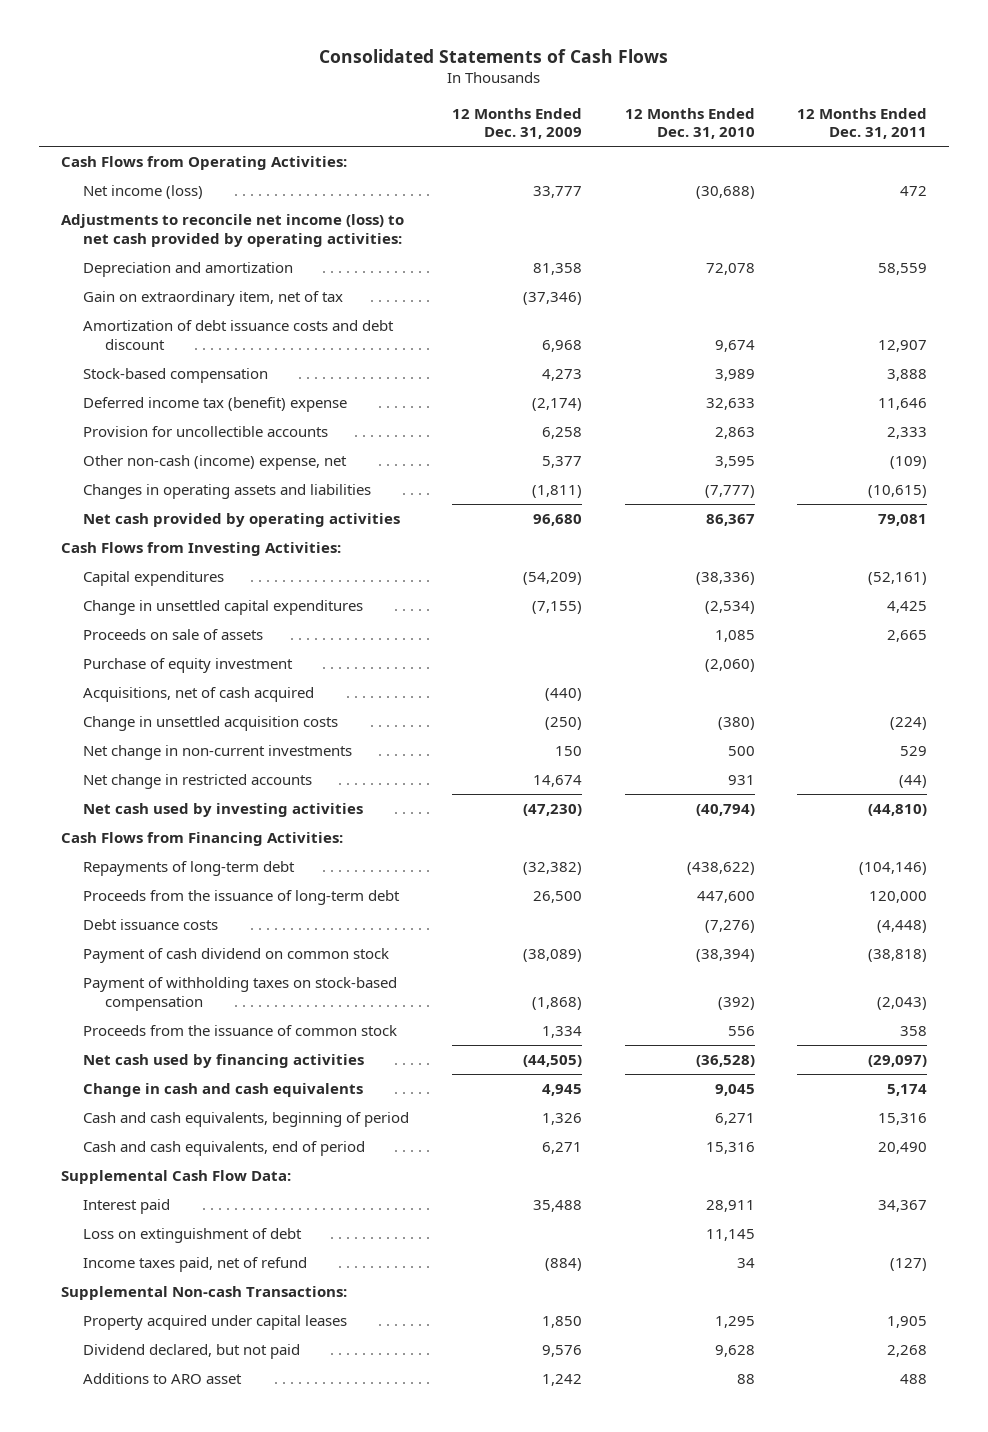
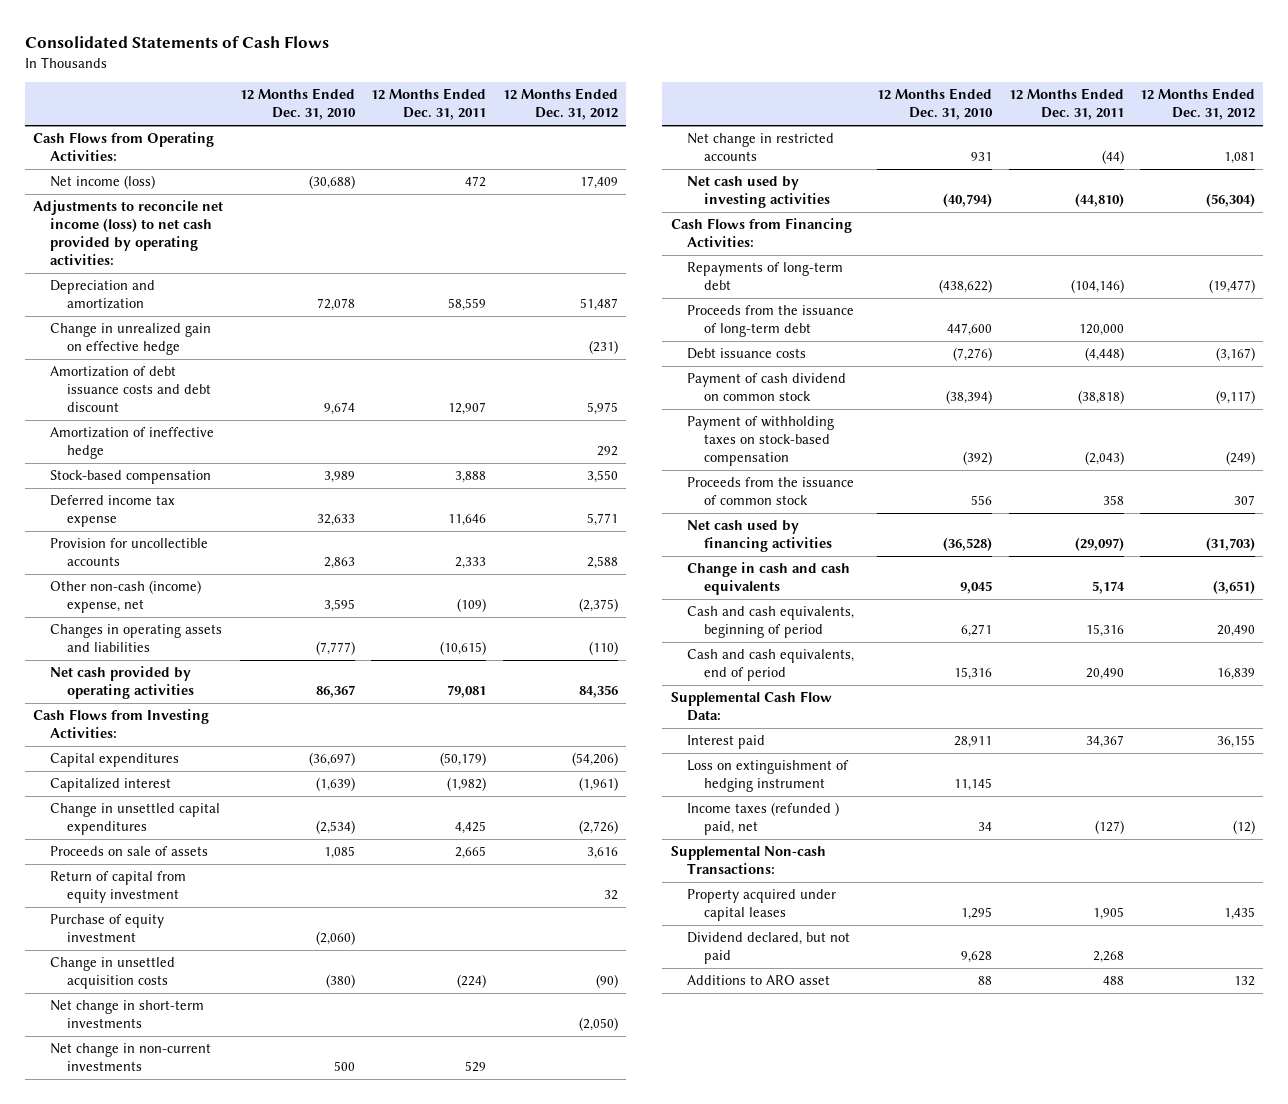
- | 12 Months Ended Dec. 31, 2009 | 12 Months Ended Dec. 31, 2010 | 12 Months Ended Dec. 31, 2011
+ | 12 Months Ended Dec. 31, 2010 | 12 Months Ended Dec. 31, 2011 | 12 Months Ended Dec. 31, 2012
- Gain on extraordinary item, net of tax | (37,346) | |
+ Change in unrealized gain on effective hedge | | | (231)
+ Amortization of ineffective hedge | | | 292
- Deferred income tax (benefit) expense | (2,174) | 32,633 | 11,646
+ Deferred income tax expense | 32,633 | 11,646 | 5,771
- Capital expenditures | (54,209) | (38,336) | (52,161)
+ Capital expenditures | (36,697) | (50,179) | (54,206)
+ Capitalized interest | (1,639) | (1,982) | (1,961)
+ Return of capital from equity investment | | | 32
- Acquisitions, net of cash acquired | (440) | |
+ Net change in short-term investments | | | (2,050)
- Loss on extinguishment of debt | | 11,145 |
- Income taxes paid, net of refund | (884) | 34 | (127)
+ Loss on extinguishment of hedging instrument | 11,145 | |
+ Income taxes (refunded ) paid, net | 34 | (127) | (12)

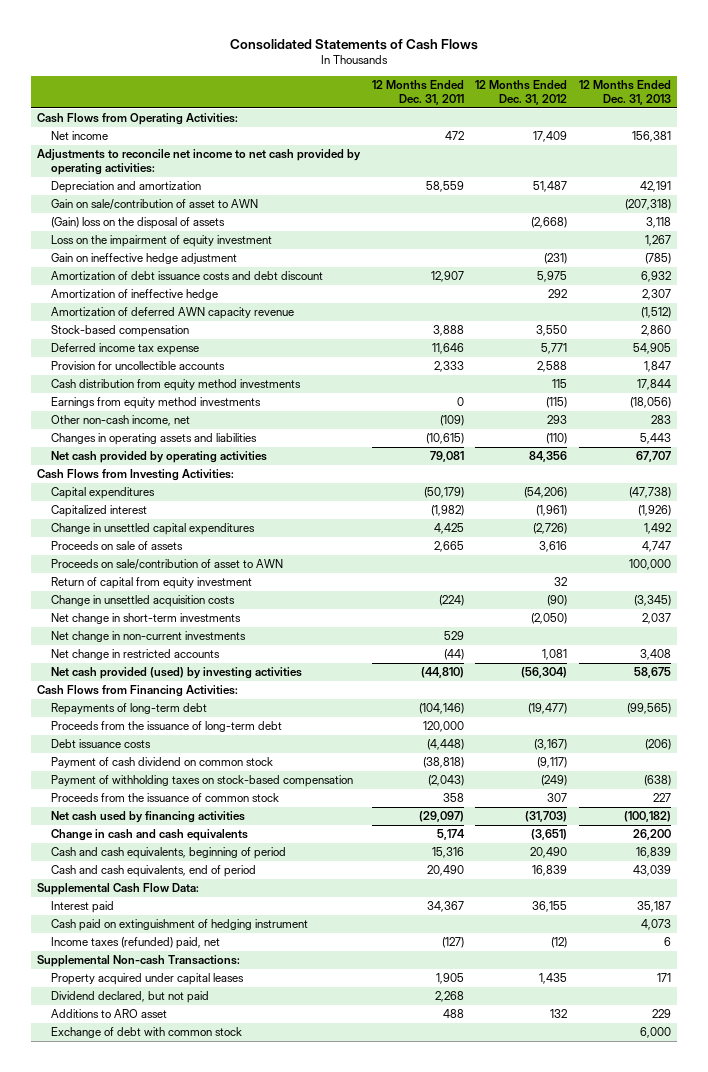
- | 12 Months Ended Dec. 31, 2010 | 12 Months Ended Dec. 31, 2011 | 12 Months Ended Dec. 31, 2012
+ | 12 Months Ended Dec. 31, 2011 | 12 Months Ended Dec. 31, 2012 | 12 Months Ended Dec. 31, 2013
- Net income (loss) | (30,688) | 472 | 17,409
- Adjustments to reconcile net income (loss) to net cash provided by operating activities:
+ Net income | 472 | 17,409 | 156,381
+ Adjustments to reconcile net income to net cash provided by operating activities:
- Change in unrealized gain on effective hedge | | | (231)
+ Gain on sale/contribution of asset to AWN | | | (207,318)
+ (Gain) loss on the disposal of assets | | (2,668) | 3,118
+ Loss on the impairment of equity investment | | | 1,267
+ Gain on ineffective hedge adjustment | | (231) | (785)
+ Amortization of deferred AWN capacity revenue | | | (1,512)
- Other non-cash (income) expense, net | 3,595 | (109) | (2,375)
+ Cash distribution from equity method investments | | 115 | 17,844
+ Earnings from equity method investments | 0 | (115) | (18,056)
+ Other non-cash income, net | (109) | 293 | 283
+ Proceeds on sale/contribution of asset to AWN | | | 100,000
- Purchase of equity investment | (2,060) | |
- Net cash used by investing activities | (40,794) | (44,810) | (56,304)
+ Net cash provided (used) by investing activities | (44,810) | (56,304) | 58,675
- Loss on extinguishment of hedging instrument | 11,145 | |
- Income taxes (refunded ) paid, net | 34 | (127) | (12)
+ Cash paid on extinguishment of hedging instrument | | | 4,073
+ Income taxes (refunded) paid, net | (127) | (12) | 6
+ Exchange of debt with common stock | | | 6,000

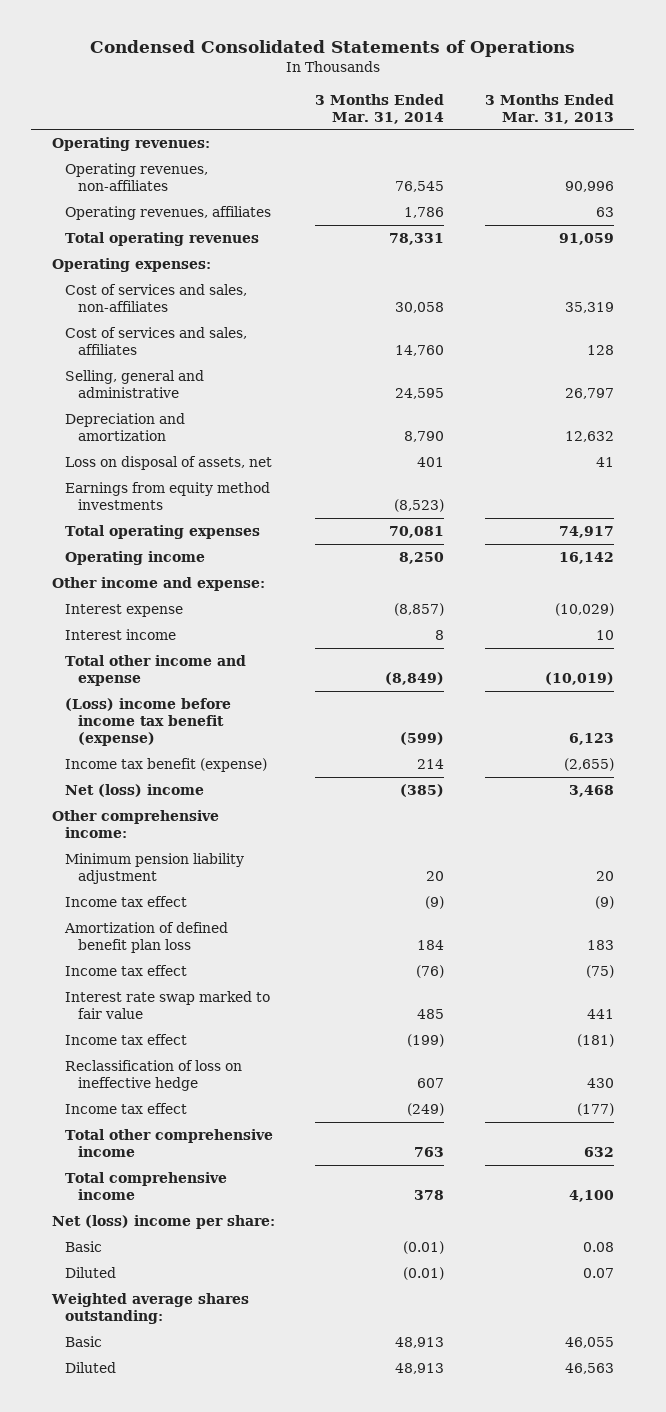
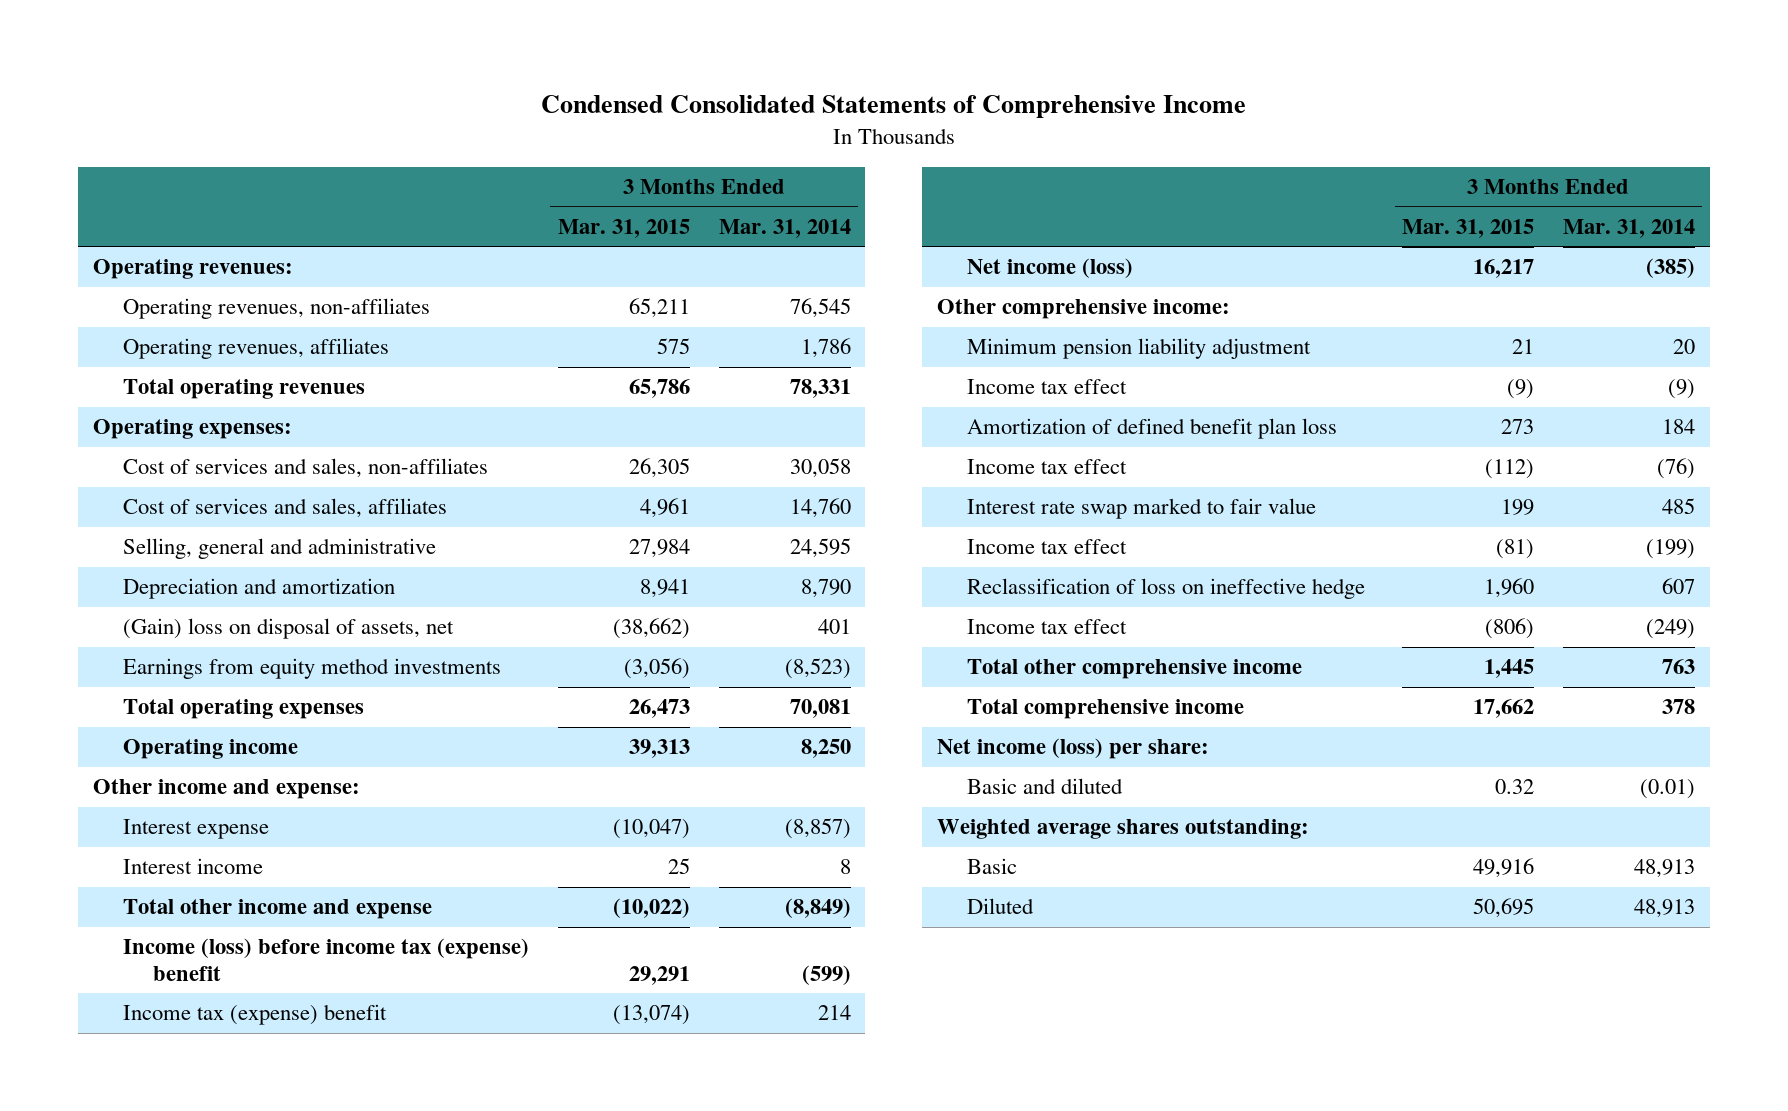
- Condensed Consolidated Statements of Operations
+ Condensed Consolidated Statements of Comprehensive Income
- | 3 Months Ended Mar. 31, 2014 | 3 Months Ended Mar. 31, 2013
+ | 3 Months Ended Mar. 31, 2015 | 3 Months Ended Mar. 31, 2014
- Loss on disposal of assets, net | 401 | 41
+ (Gain) loss on disposal of assets, net | (38,662) | 401
- (Loss) income before income tax benefit (expense) | (599) | 6,123
- Income tax benefit (expense) | 214 | (2,655)
- Net (loss) income | (385) | 3,468
+ Income (loss) before income tax (expense) benefit | 29,291 | (599)
+ Income tax (expense) benefit | (13,074) | 214
+ Net income (loss) | 16,217 | (385)
- Net (loss) income per share:
- Basic | (0.01) | 0.08
- Diluted | (0.01) | 0.07
+ Net income (loss) per share:
+ Basic and diluted | 0.32 | (0.01)

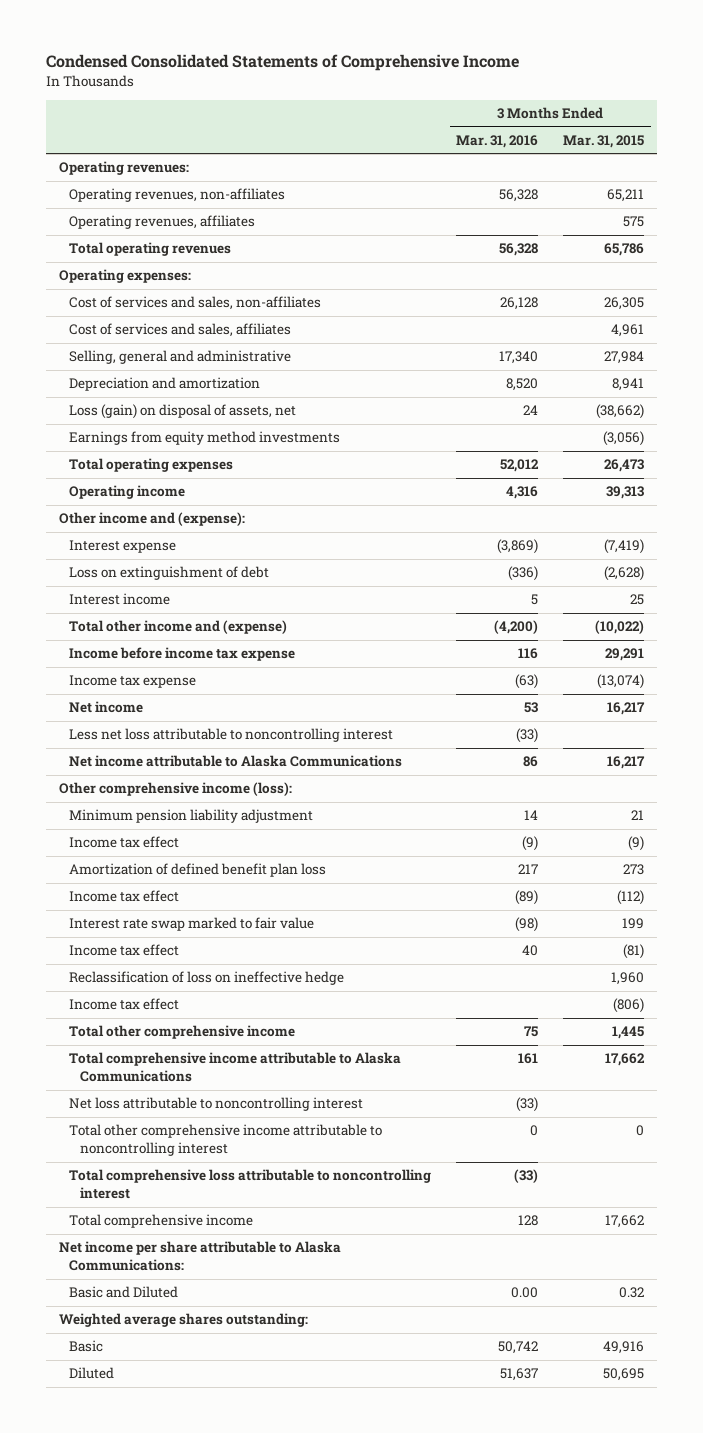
- | 3 Months Ended Mar. 31, 2015 | 3 Months Ended Mar. 31, 2014
+ | 3 Months Ended Mar. 31, 2016 | 3 Months Ended Mar. 31, 2015
- (Gain) loss on disposal of assets, net | (38,662) | 401
+ Loss (gain) on disposal of assets, net | 24 | (38,662)
- Other income and expense:
- Interest expense | (10,047) | (8,857)
+ Other income and (expense):
+ Interest expense | (3,869) | (7,419)
+ Loss on extinguishment of debt | (336) | (2,628)
- Total other income and expense | (10,022) | (8,849)
- Income (loss) before income tax (expense) benefit | 29,291 | (599)
- Income tax (expense) benefit | (13,074) | 214
- Net income (loss) | 16,217 | (385)
- Other comprehensive income:
+ Total other income and (expense) | (4,200) | (10,022)
+ Income before income tax expense | 116 | 29,291
+ Income tax expense | (63) | (13,074)
+ Net income | 53 | 16,217
+ Less net loss attributable to noncontrolling interest | (33) |
+ Net income attributable to Alaska Communications | 86 | 16,217
+ Other comprehensive income (loss):
+ Total comprehensive income attributable to Alaska Communications | 161 | 17,662
+ Net loss attributable to noncontrolling interest | (33) |
+ Total other comprehensive income attributable to noncontrolling interest | 0 | 0
+ Total comprehensive loss attributable to noncontrolling interest | (33) |
- Net income (loss) per share:
- Basic and diluted | 0.32 | (0.01)
+ Net income per share attributable to Alaska Communications:
+ Basic and Diluted | 0.00 | 0.32

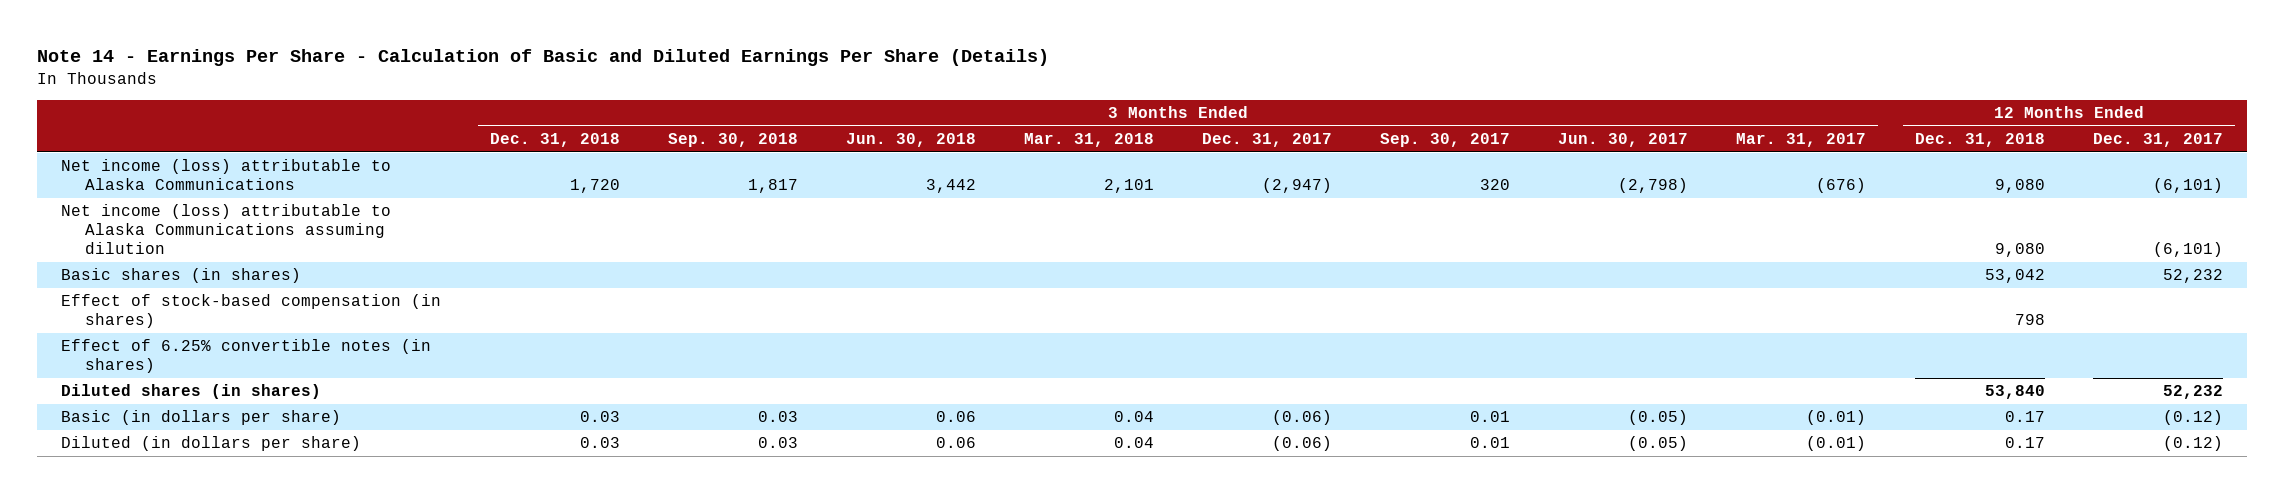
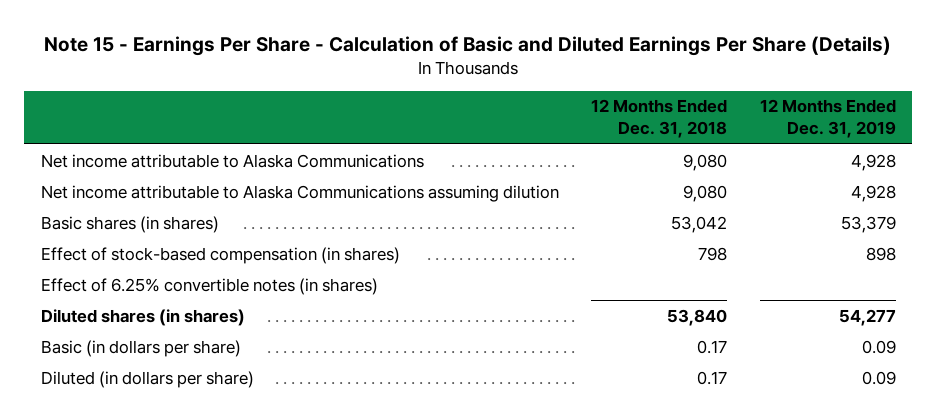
- Note 14 - Earnings Per Share - Calculation of Basic and Diluted Earnings Per Share (Details)
+ Note 15 - Earnings Per Share - Calculation of Basic and Diluted Earnings Per Share (Details)
- | 3 Months Ended Dec. 31, 2018 | 3 Months Ended Sep. 30, 2018 | 3 Months Ended Jun. 30, 2018 | 3 Months Ended Mar. 31, 2018 | 3 Months Ended Dec. 31, 2017 | 3 Months Ended Sep. 30, 2017 | 3 Months Ended Jun. 30, 2017 | 3 Months Ended Mar. 31, 2017 | 12 Months Ended Dec. 31, 2018 | 12 Months Ended Dec. 31, 2017
+ | 12 Months Ended Dec. 31, 2018 | 12 Months Ended Dec. 31, 2019
- Net income (loss) attributable to Alaska Communications | 1,720 | 1,817 | 3,442 | 2,101 | (2,947) | 320 | (2,798) | (676) | 9,080 | (6,101)
- Net income (loss) attributable to Alaska Communications assuming dilution | | | | | | | | | 9,080 | (6,101)
+ Net income attributable to Alaska Communications | 9,080 | 4,928
+ Net income attributable to Alaska Communications assuming dilution | 9,080 | 4,928

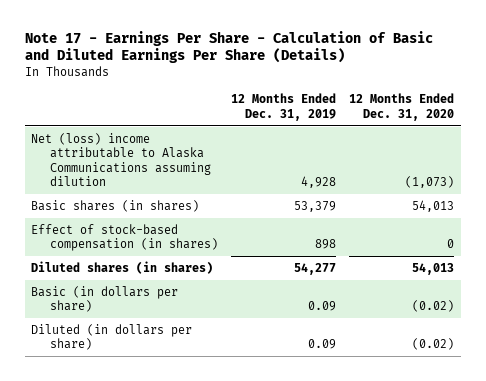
- Note 15 - Earnings Per Share - Calculation of Basic and Diluted Earnings Per Share (Details)
+ Note 17 - Earnings Per Share - Calculation of Basic and Diluted Earnings Per Share (Details)
- | 12 Months Ended Dec. 31, 2018 | 12 Months Ended Dec. 31, 2019
+ | 12 Months Ended Dec. 31, 2019 | 12 Months Ended Dec. 31, 2020
- Net income attributable to Alaska Communications | 9,080 | 4,928
- Net income attributable to Alaska Communications assuming dilution | 9,080 | 4,928
+ Net (loss) income attributable to Alaska Communications assuming dilution | 4,928 | (1,073)
- Effect of 6.25% convertible notes (in shares)

